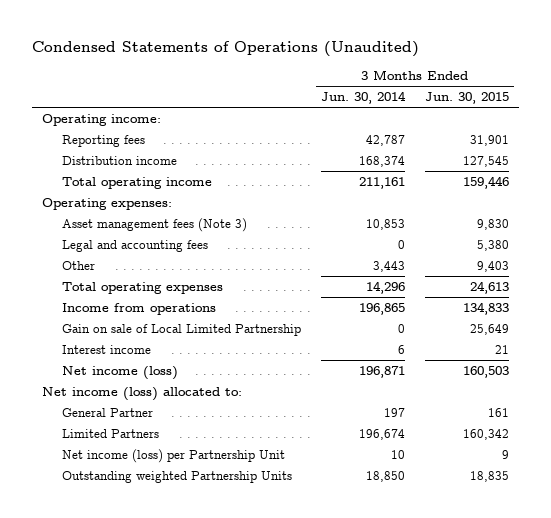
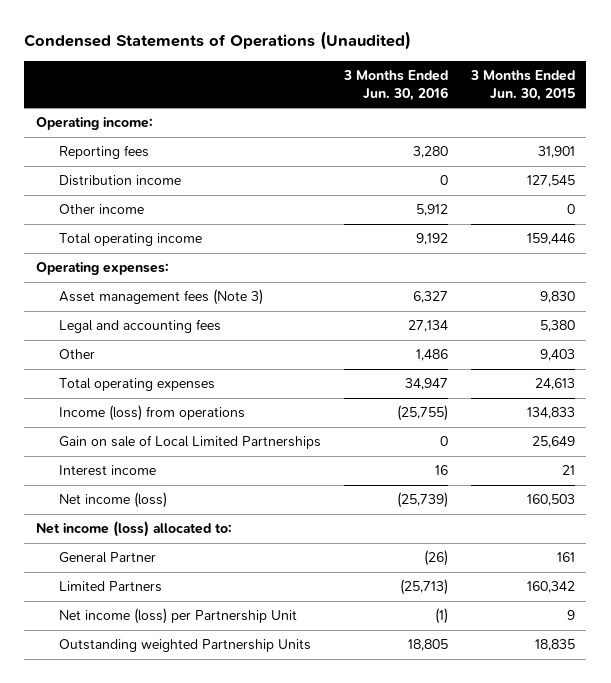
- | 3 Months Ended Jun. 30, 2014 | 3 Months Ended Jun. 30, 2015
+ | 3 Months Ended Jun. 30, 2016 | 3 Months Ended Jun. 30, 2015
+ Other income | 5,912 | 0
- Income from operations | 196,865 | 134,833
- Gain on sale of Local Limited Partnership | 0 | 25,649
+ Income (loss) from operations | (25,755) | 134,833
+ Gain on sale of Local Limited Partnerships | 0 | 25,649

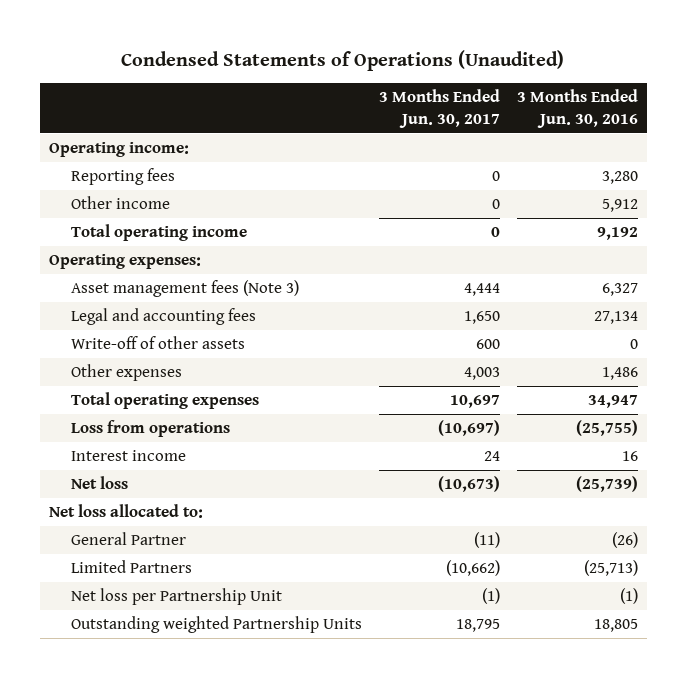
- | 3 Months Ended Jun. 30, 2016 | 3 Months Ended Jun. 30, 2015
+ | 3 Months Ended Jun. 30, 2017 | 3 Months Ended Jun. 30, 2016
- Distribution income | 0 | 127,545
- Other | 1,486 | 9,403
+ Write-off of other assets | 600 | 0
+ Other expenses | 4,003 | 1,486
- Income (loss) from operations | (25,755) | 134,833
- Gain on sale of Local Limited Partnerships | 0 | 25,649
+ Loss from operations | (10,697) | (25,755)
- Net income (loss) | (25,739) | 160,503
- Net income (loss) allocated to:
+ Net loss | (10,673) | (25,739)
+ Net loss allocated to:
- Net income (loss) per Partnership Unit | (1) | 9
+ Net loss per Partnership Unit | (1) | (1)

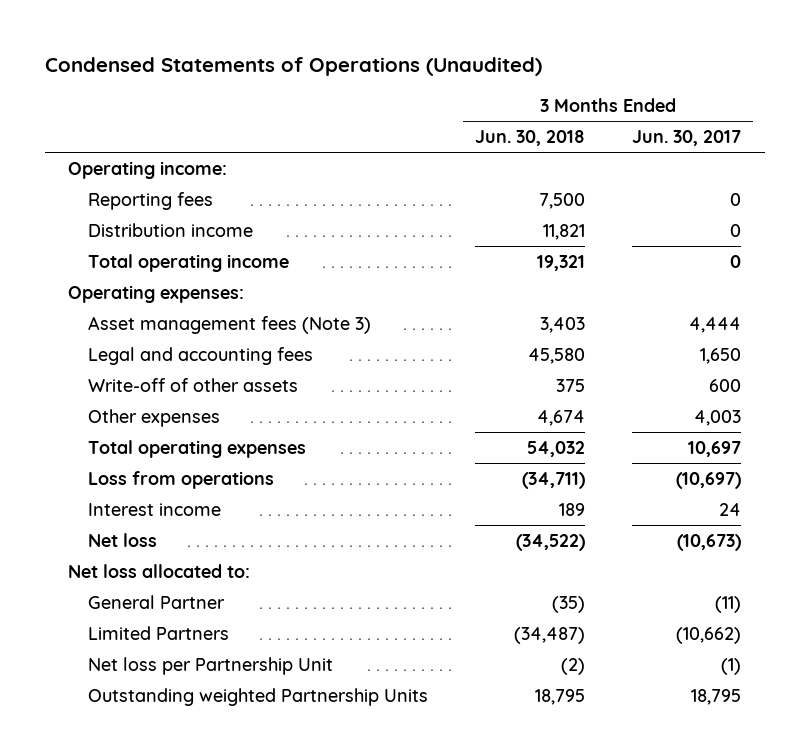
- | 3 Months Ended Jun. 30, 2017 | 3 Months Ended Jun. 30, 2016
+ | 3 Months Ended Jun. 30, 2018 | 3 Months Ended Jun. 30, 2017
- Other income | 0 | 5,912
+ Distribution income | 11,821 | 0

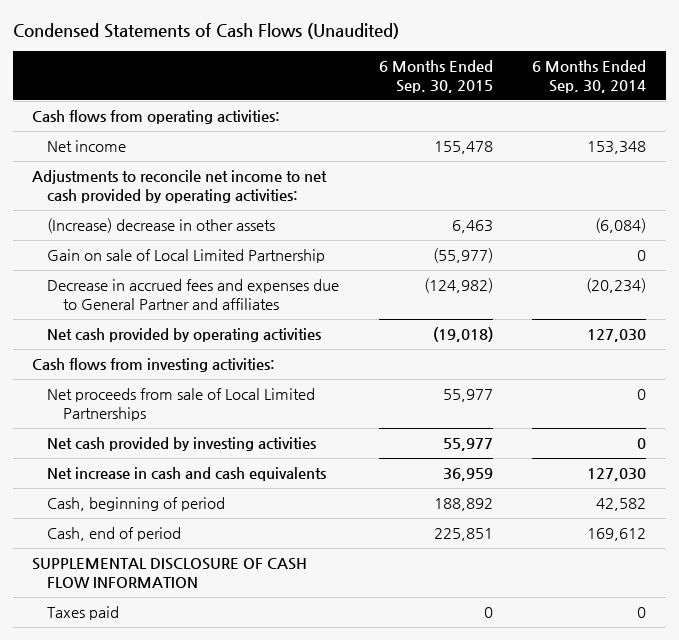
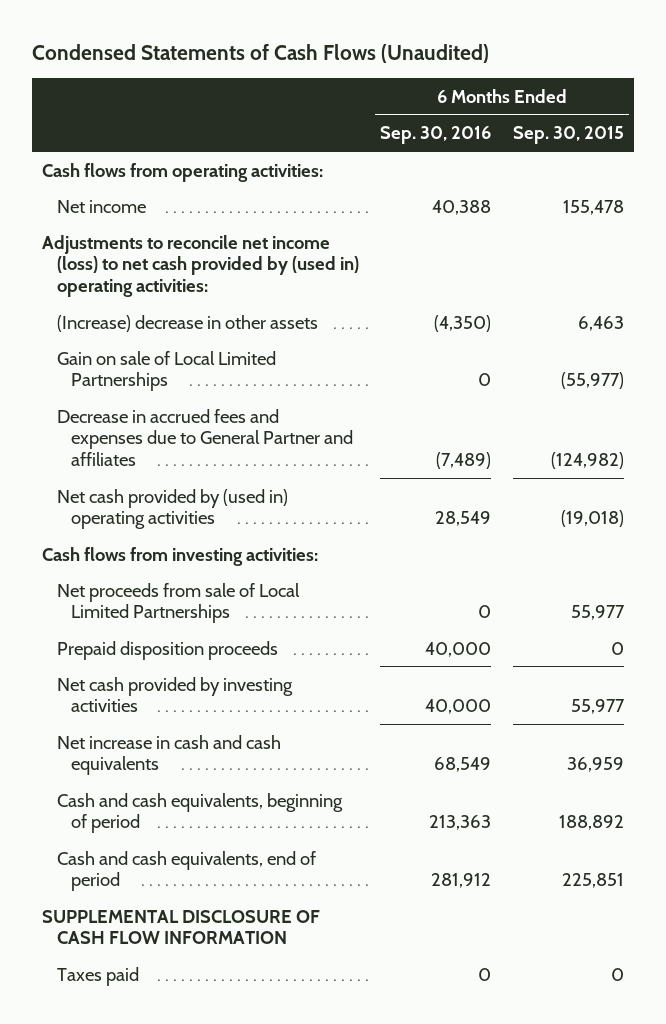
- | 6 Months Ended Sep. 30, 2015 | 6 Months Ended Sep. 30, 2014
+ | 6 Months Ended Sep. 30, 2016 | 6 Months Ended Sep. 30, 2015
- Adjustments to reconcile net income to net cash provided by operating activities:
+ Adjustments to reconcile net income (loss) to net cash provided by (used in) operating activities:
- Gain on sale of Local Limited Partnership | (55,977) | 0
+ Gain on sale of Local Limited Partnerships | 0 | (55,977)
- Net cash provided by operating activities | (19,018) | 127,030
+ Net cash provided by (used in) operating activities | 28,549 | (19,018)
+ Prepaid disposition proceeds | 40,000 | 0
- Cash, beginning of period | 188,892 | 42,582
- Cash, end of period | 225,851 | 169,612
+ Cash and cash equivalents, beginning of period | 213,363 | 188,892
+ Cash and cash equivalents, end of period | 281,912 | 225,851

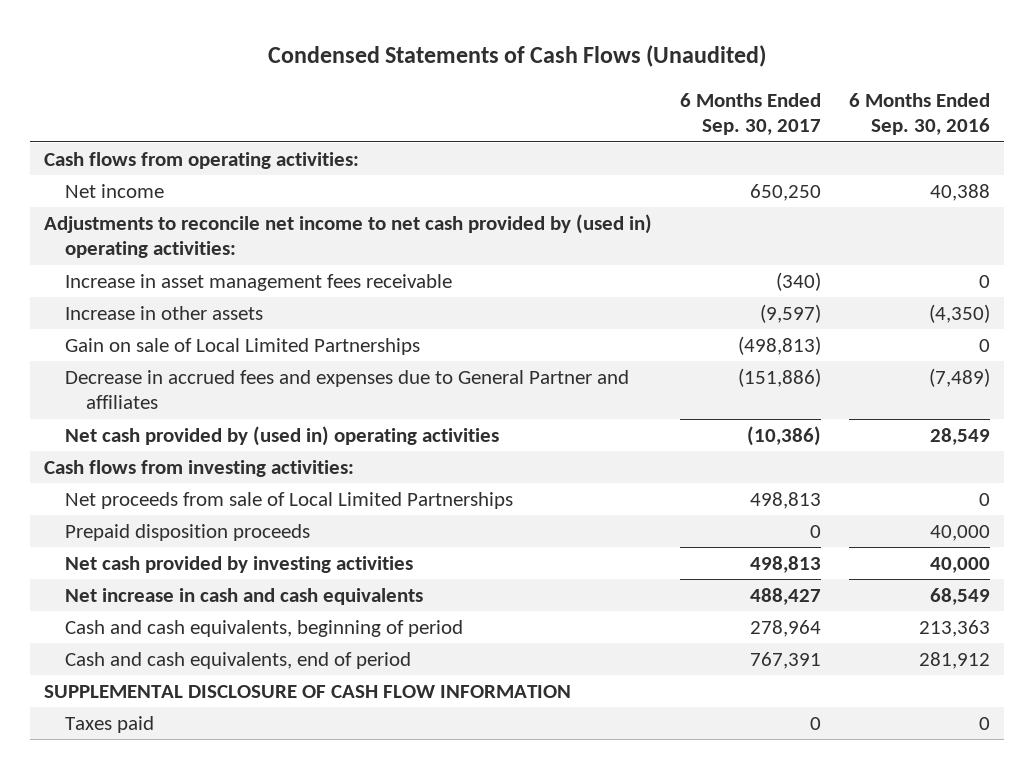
- | 6 Months Ended Sep. 30, 2016 | 6 Months Ended Sep. 30, 2015
+ | 6 Months Ended Sep. 30, 2017 | 6 Months Ended Sep. 30, 2016
- Adjustments to reconcile net income (loss) to net cash provided by (used in) operating activities:
- (Increase) decrease in other assets | (4,350) | 6,463
+ Adjustments to reconcile net income to net cash provided by (used in) operating activities:
+ Increase in asset management fees receivable | (340) | 0
+ Increase in other assets | (9,597) | (4,350)

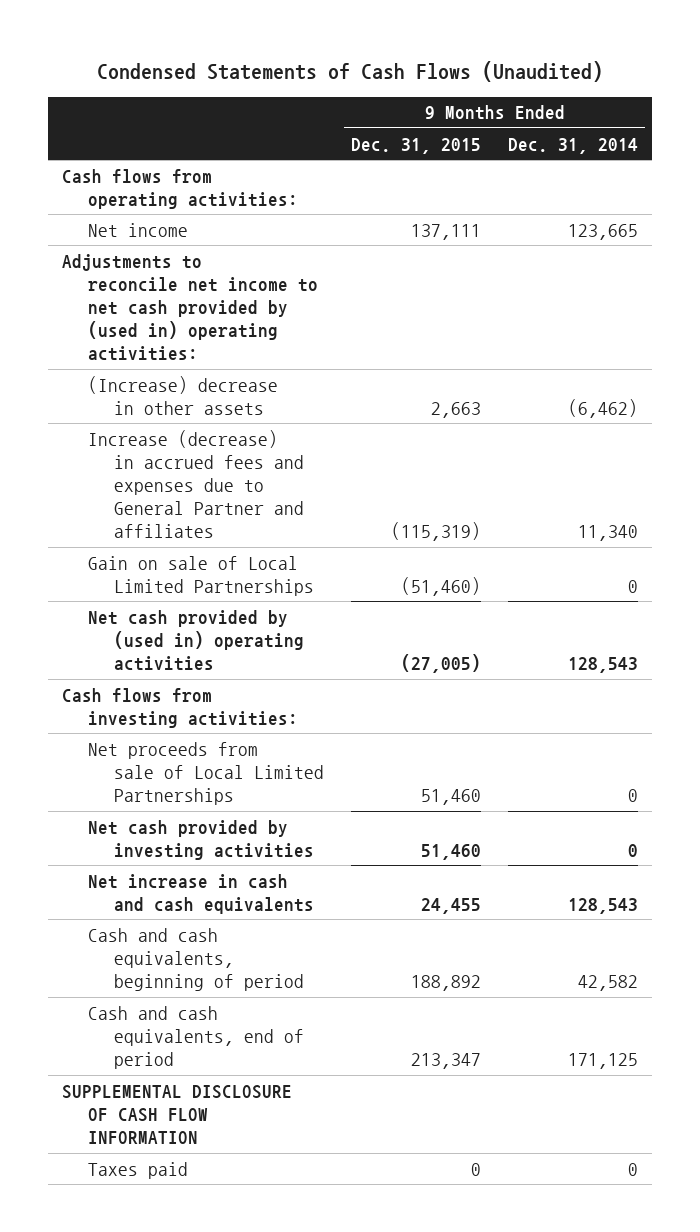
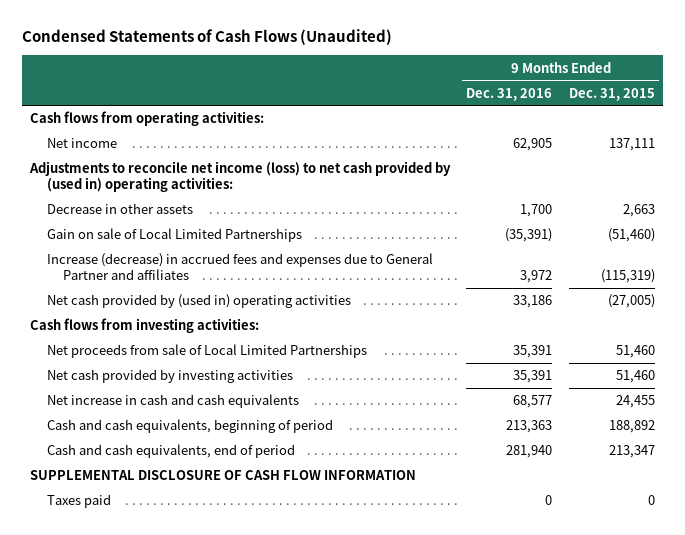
- | 9 Months Ended Dec. 31, 2015 | 9 Months Ended Dec. 31, 2014
+ | 9 Months Ended Dec. 31, 2016 | 9 Months Ended Dec. 31, 2015
- Adjustments to reconcile net income to net cash provided by (used in) operating activities:
- (Increase) decrease in other assets | 2,663 | (6,462)
+ Adjustments to reconcile net income (loss) to net cash provided by (used in) operating activities:
+ Decrease in other assets | 1,700 | 2,663
moved down: Increase (decrease) in accrued fees and expenses due to General Partner and affiliates | 3,972 | (115,319)

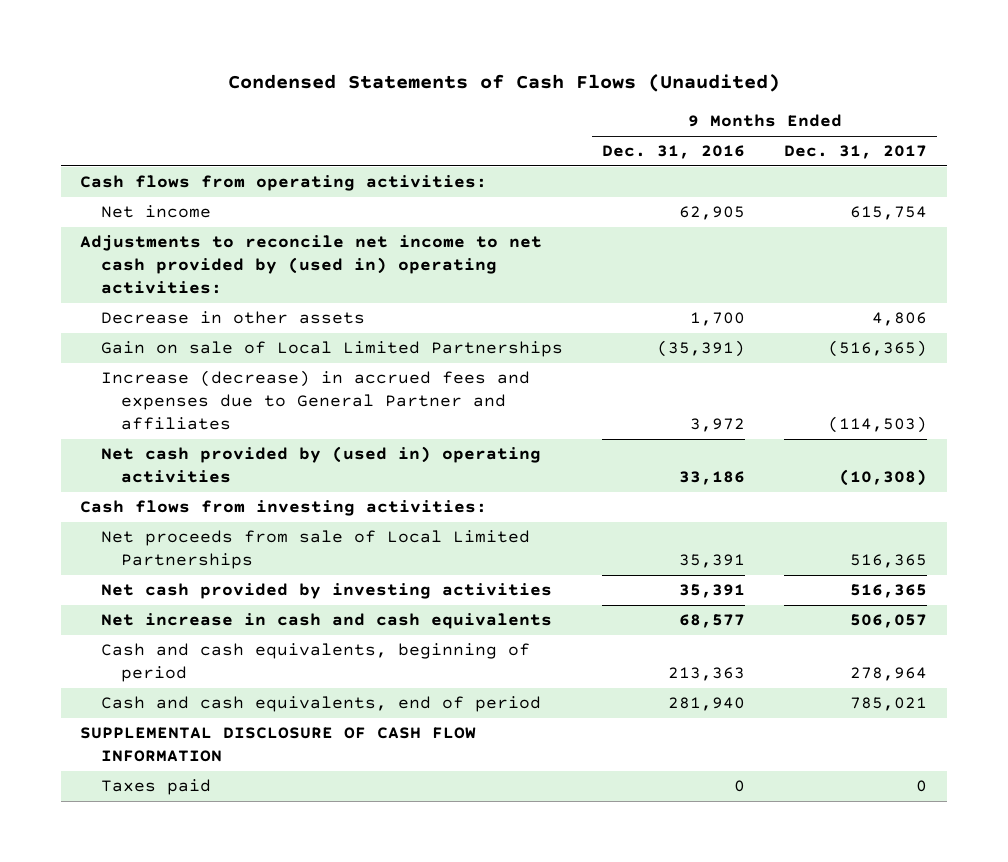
- | 9 Months Ended Dec. 31, 2016 | 9 Months Ended Dec. 31, 2015
+ | 9 Months Ended Dec. 31, 2016 | 9 Months Ended Dec. 31, 2017
- Adjustments to reconcile net income (loss) to net cash provided by (used in) operating activities:
+ Adjustments to reconcile net income to net cash provided by (used in) operating activities:

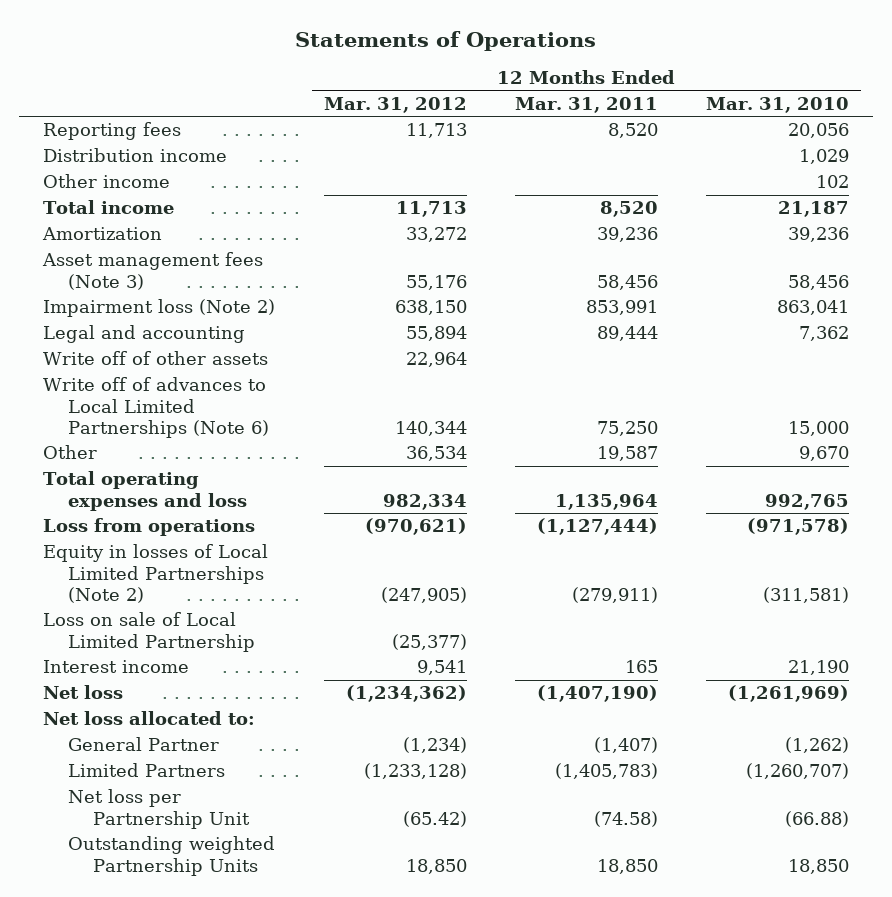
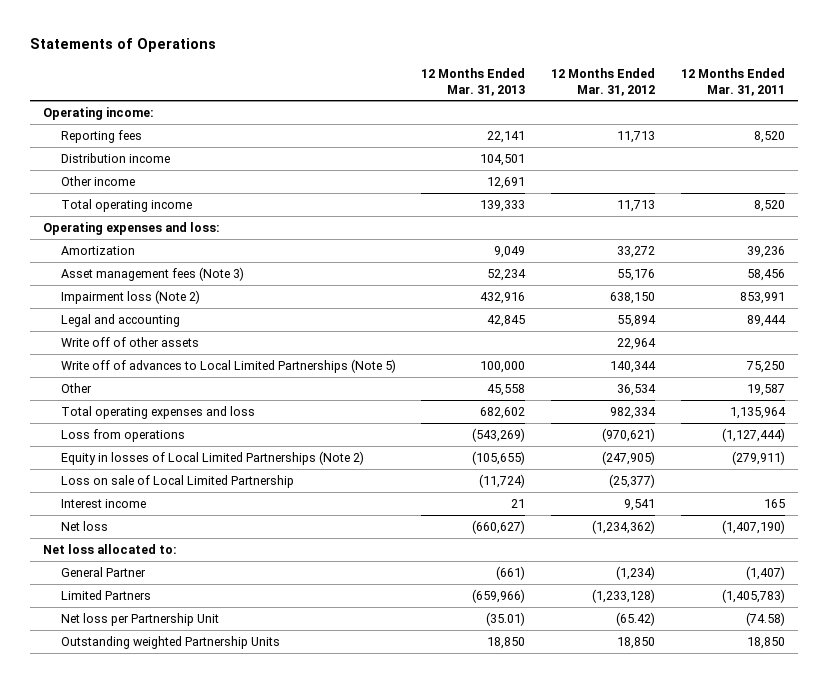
- | 12 Months Ended Mar. 31, 2012 | 12 Months Ended Mar. 31, 2011 | 12 Months Ended Mar. 31, 2010
+ | 12 Months Ended Mar. 31, 2013 | 12 Months Ended Mar. 31, 2012 | 12 Months Ended Mar. 31, 2011
+ Operating income:
- Total income | 11,713 | 8,520 | 21,187
+ Total operating income | 139,333 | 11,713 | 8,520
+ Operating expenses and loss:
- Write off of advances to Local Limited Partnerships (Note 6) | 140,344 | 75,250 | 15,000
+ Write off of advances to Local Limited Partnerships (Note 5) | 100,000 | 140,344 | 75,250

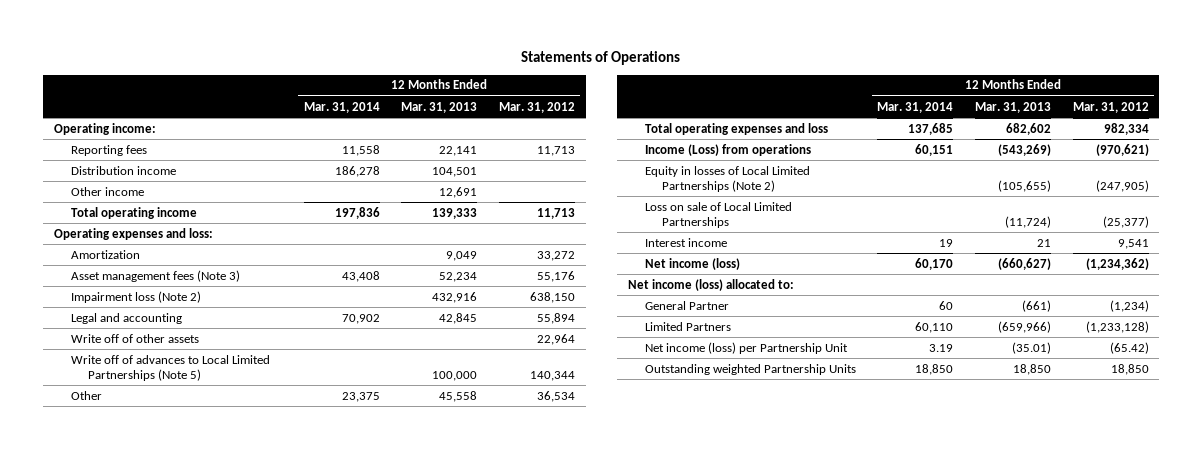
- | 12 Months Ended Mar. 31, 2013 | 12 Months Ended Mar. 31, 2012 | 12 Months Ended Mar. 31, 2011
+ | 12 Months Ended Mar. 31, 2014 | 12 Months Ended Mar. 31, 2013 | 12 Months Ended Mar. 31, 2012
- Loss from operations | (543,269) | (970,621) | (1,127,444)
+ Income (Loss) from operations | 60,151 | (543,269) | (970,621)
- Loss on sale of Local Limited Partnership | (11,724) | (25,377) |
+ Loss on sale of Local Limited Partnerships | | (11,724) | (25,377)
- Net loss | (660,627) | (1,234,362) | (1,407,190)
- Net loss allocated to:
+ Net income (loss) | 60,170 | (660,627) | (1,234,362)
+ Net income (loss) allocated to:
- Net loss per Partnership Unit | (35.01) | (65.42) | (74.58)
+ Net income (loss) per Partnership Unit | 3.19 | (35.01) | (65.42)

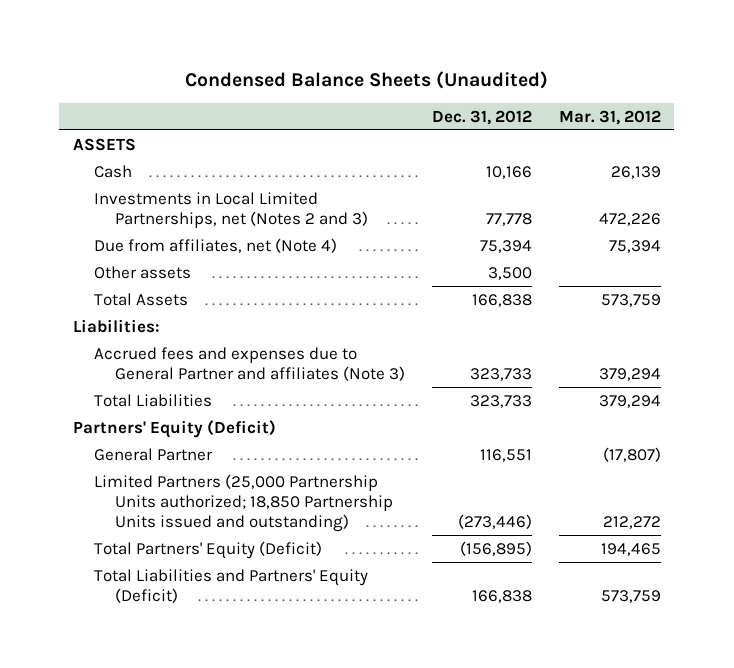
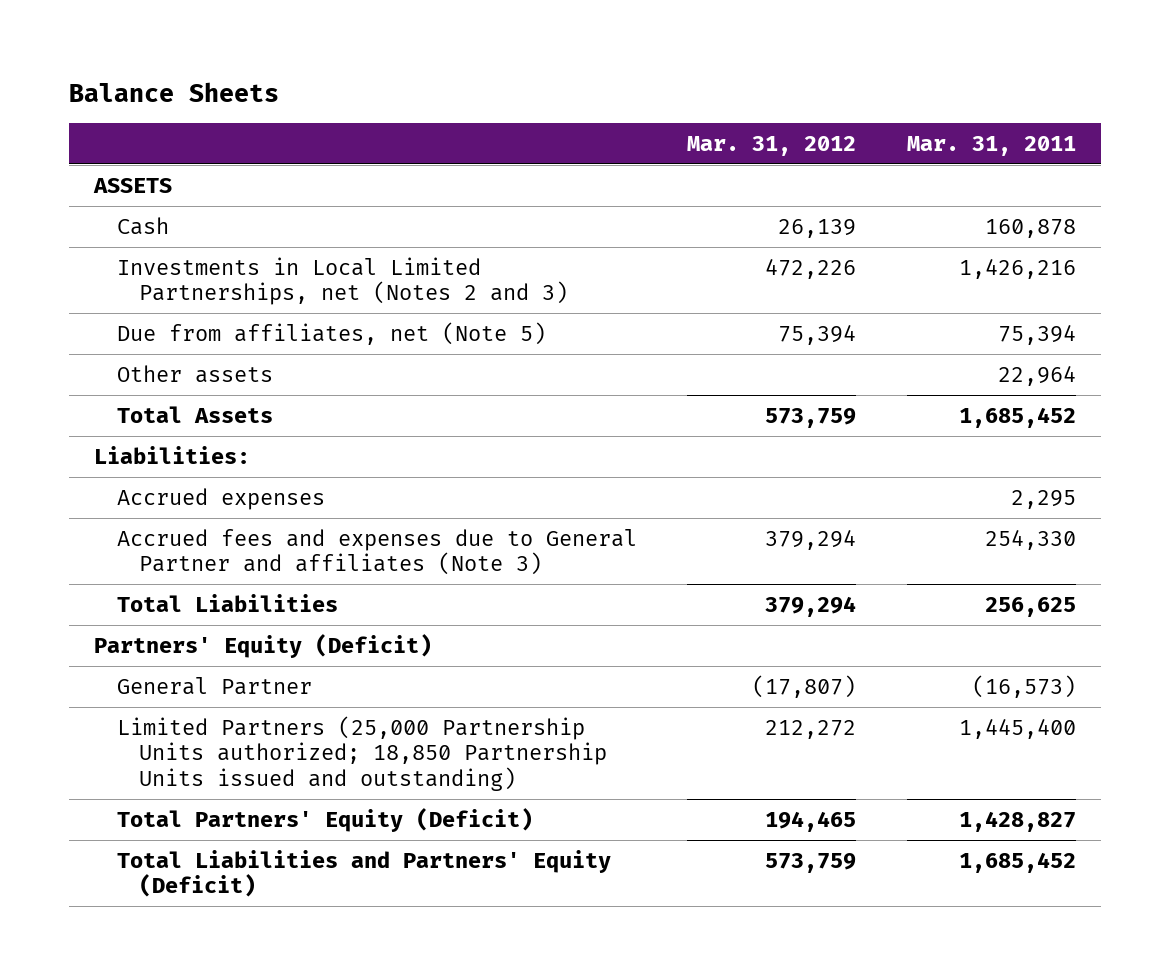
- Condensed Balance Sheets (Unaudited)
+ Balance Sheets
- | Dec. 31, 2012 | Mar. 31, 2012
+ | Mar. 31, 2012 | Mar. 31, 2011
- Due from affiliates, net (Note 4) | 75,394 | 75,394
+ Due from affiliates, net (Note 5) | 75,394 | 75,394
+ Accrued expenses | | 2,295

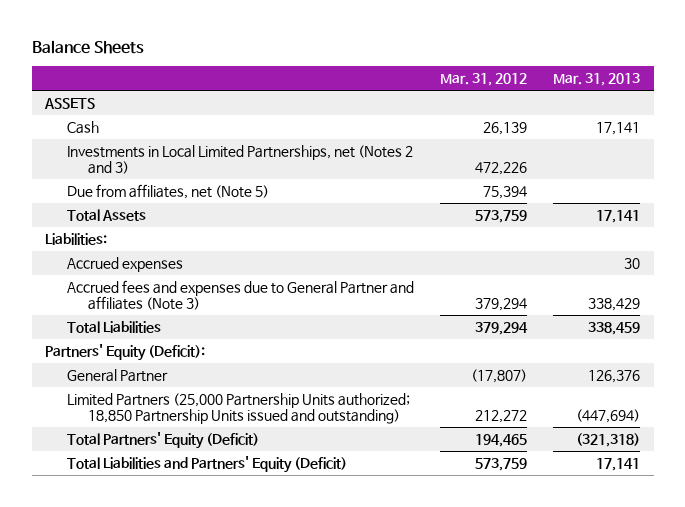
- | Mar. 31, 2012 | Mar. 31, 2011
+ | Mar. 31, 2012 | Mar. 31, 2013
- Other assets | | 22,964
- Partners' Equity (Deficit)
+ Partners' Equity (Deficit):

